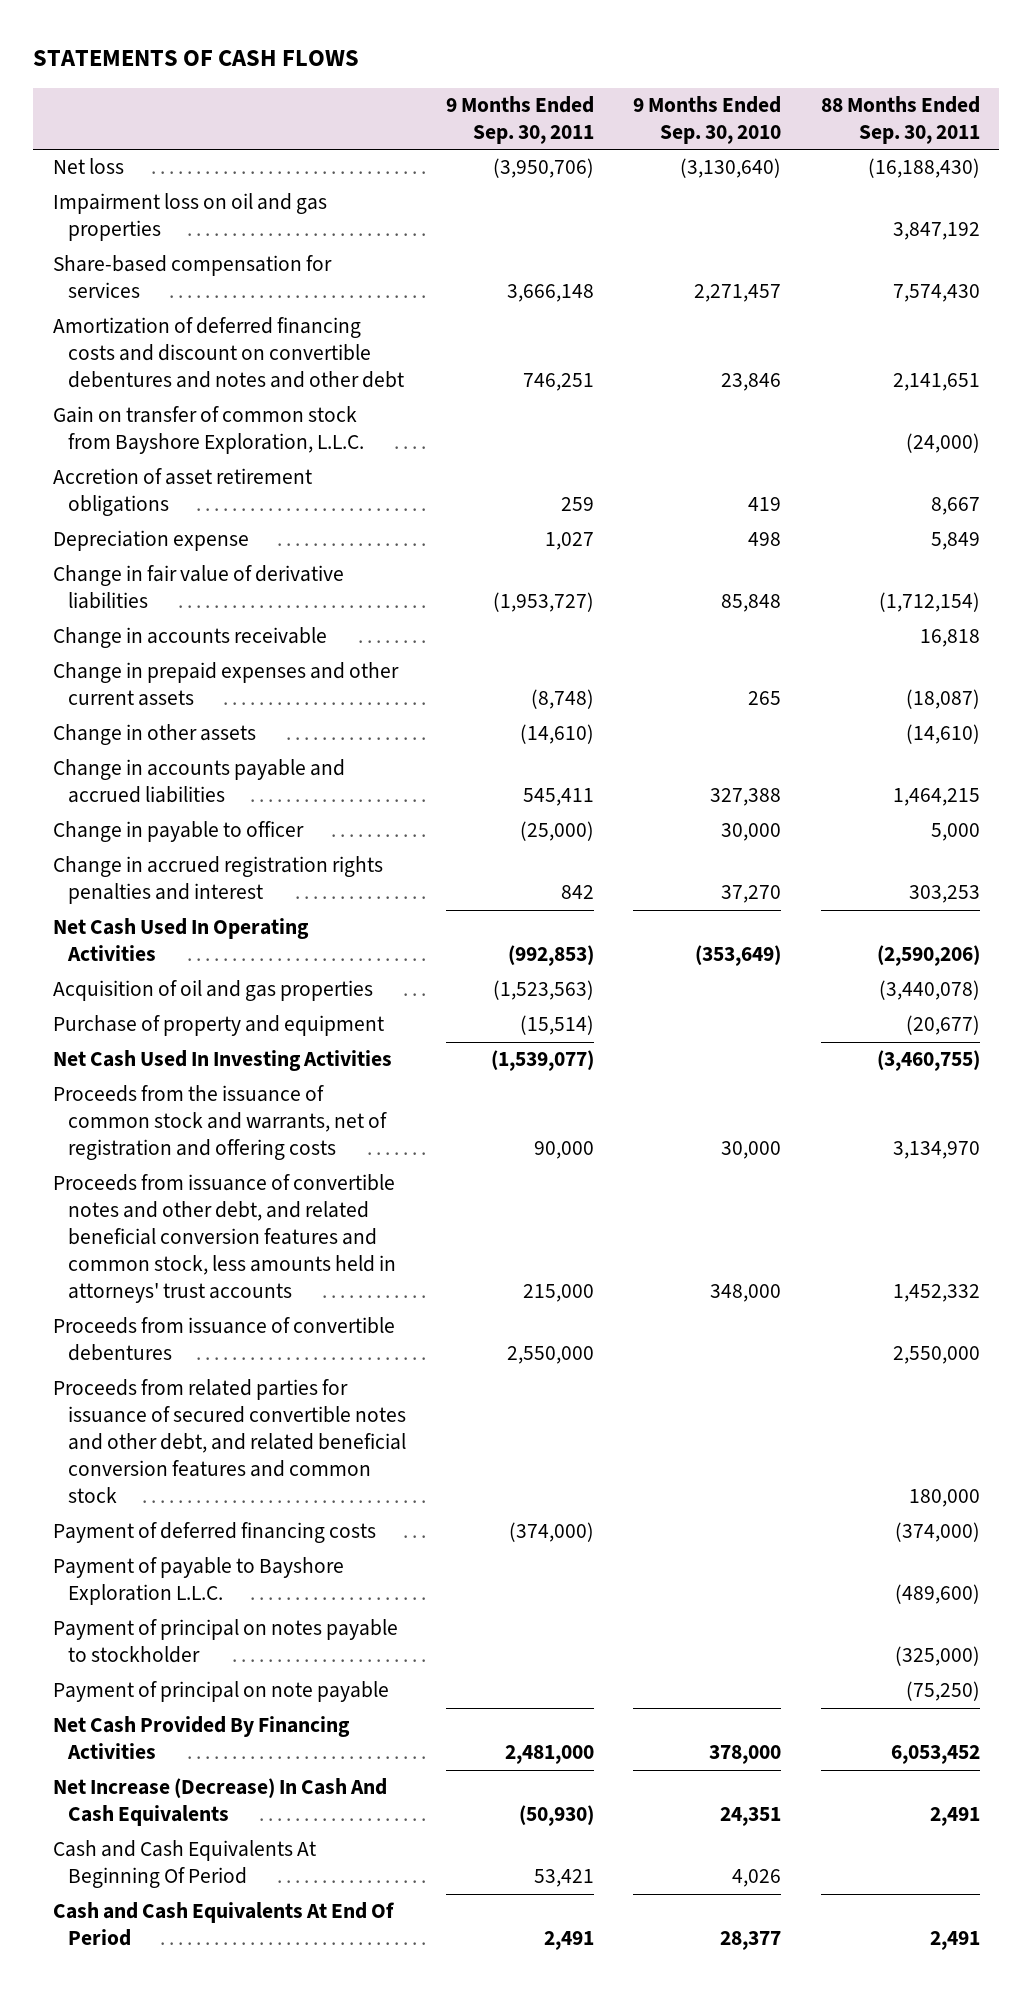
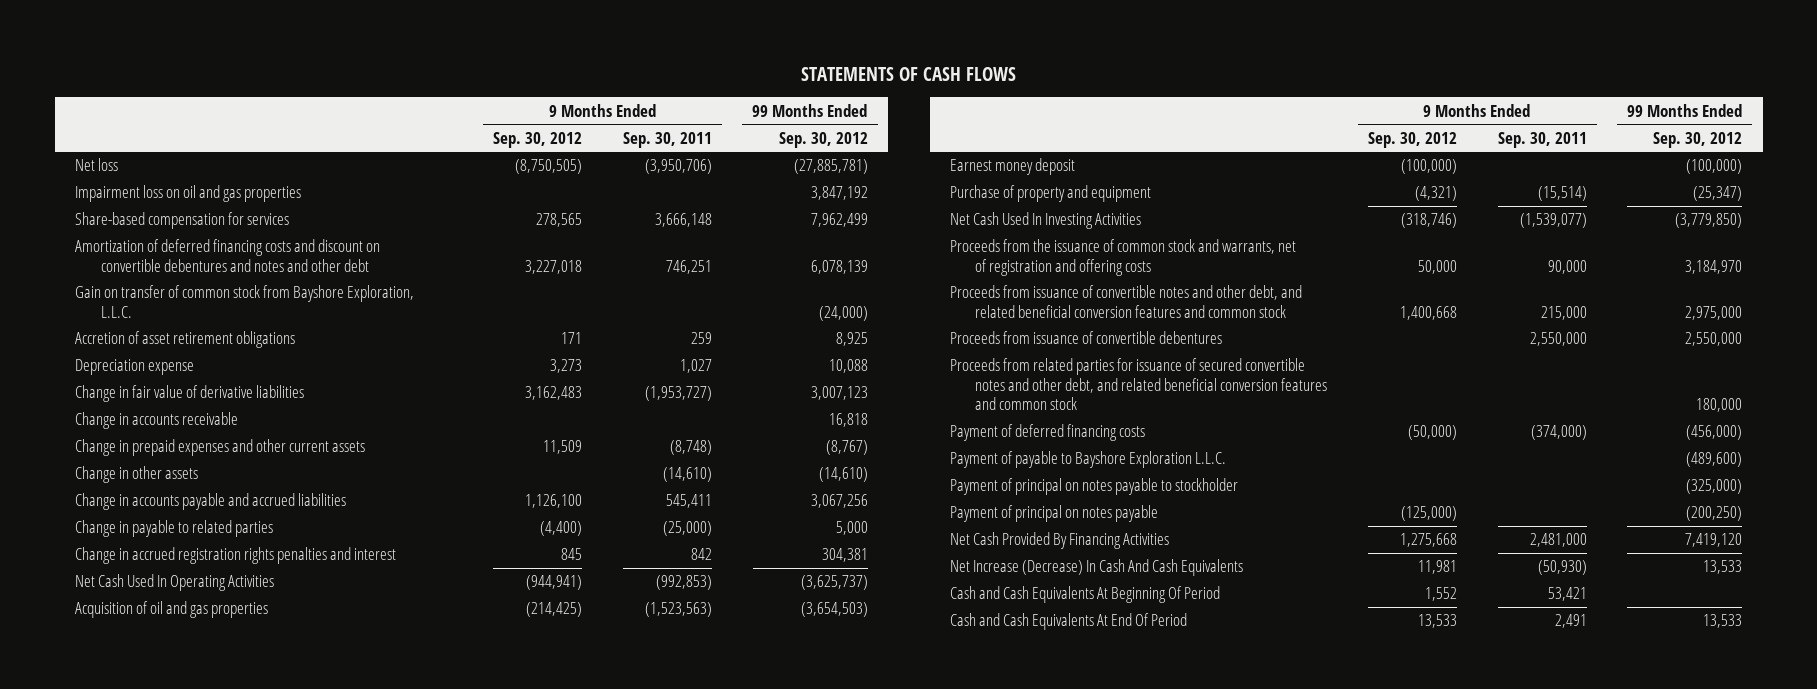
- | 9 Months Ended Sep. 30, 2011 | 9 Months Ended Sep. 30, 2010 | 88 Months Ended Sep. 30, 2011
+ | 9 Months Ended Sep. 30, 2012 | 9 Months Ended Sep. 30, 2011 | 99 Months Ended Sep. 30, 2012
- Change in payable to officer | (25,000) | 30,000 | 5,000
+ Change in payable to related parties | (4,400) | (25,000) | 5,000
+ Earnest money deposit | (100,000) | | (100,000)
- Proceeds from issuance of convertible notes and other debt, and related beneficial conversion features and common stock, less amounts held in attorneys' trust accounts | 215,000 | 348,000 | 1,452,332
+ Proceeds from issuance of convertible notes and other debt, and related beneficial conversion features and common stock | 1,400,668 | 215,000 | 2,975,000
- Payment of principal on note payable | | | (75,250)
+ Payment of principal on notes payable | (125,000) | | (200,250)

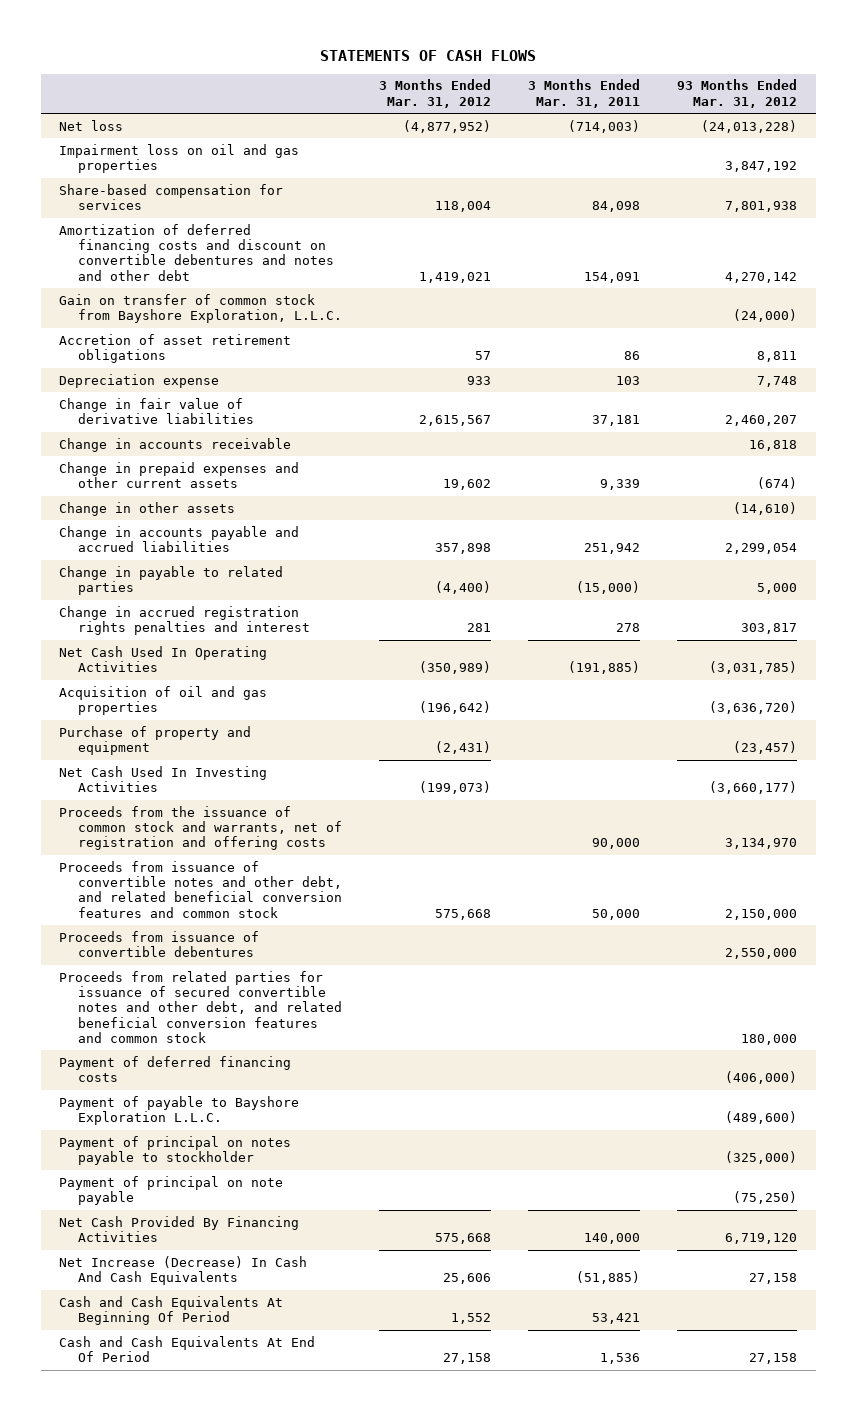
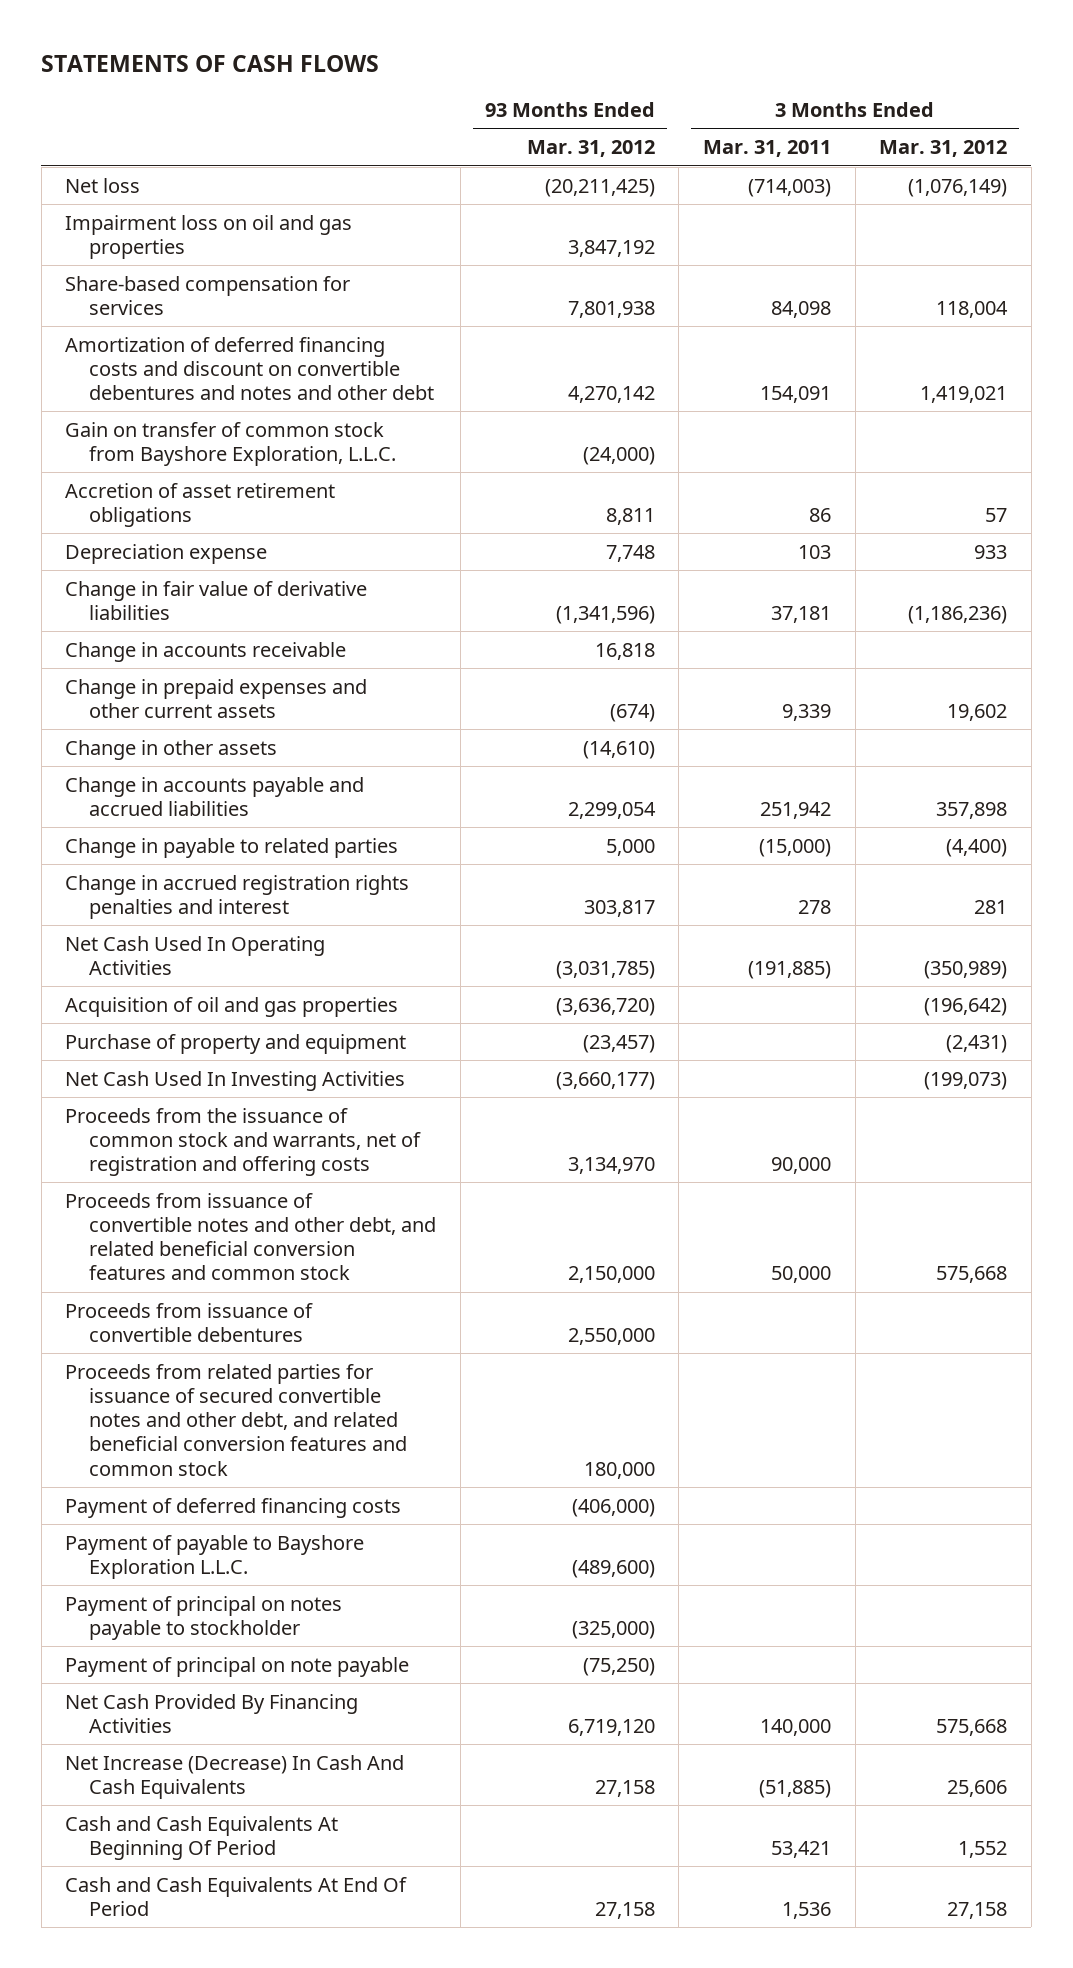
- | 3 Months Ended Mar. 31, 2012 | 3 Months Ended Mar. 31, 2011 | 93 Months Ended Mar. 31, 2012
+ | 93 Months Ended Mar. 31, 2012 | 3 Months Ended Mar. 31, 2011 | 3 Months Ended Mar. 31, 2012
- Net loss | (4,877,952) | (714,003) | (24,013,228)
+ Net loss | (20,211,425) | (714,003) | (1,076,149)
- Change in fair value of derivative liabilities | 2,615,567 | 37,181 | 2,460,207
+ Change in fair value of derivative liabilities | (1,341,596) | 37,181 | (1,186,236)

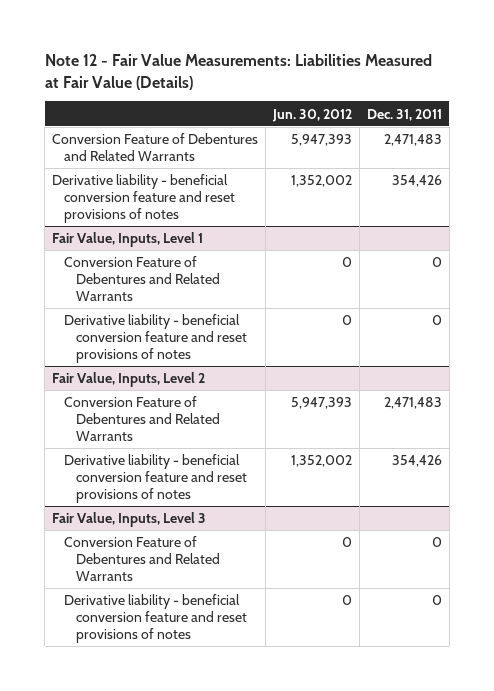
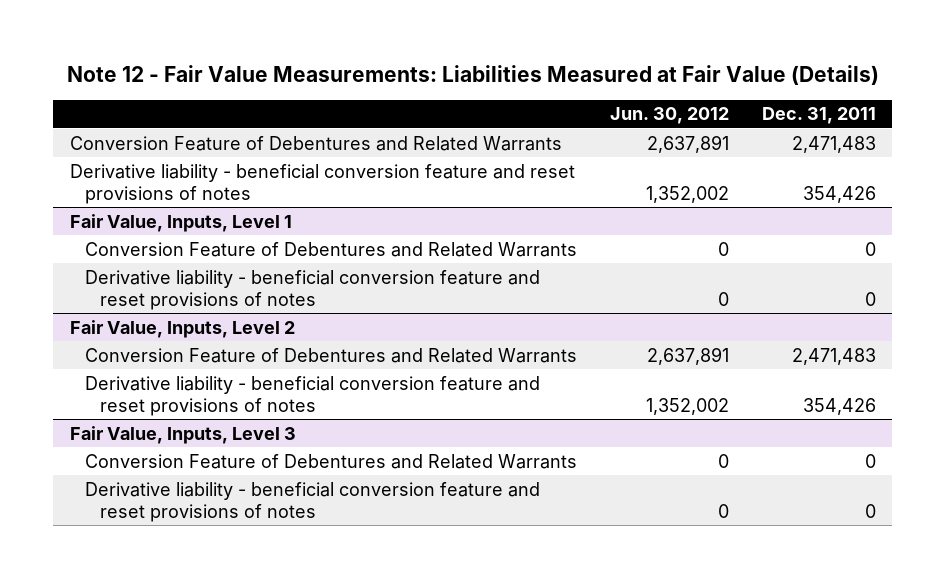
- Conversion Feature of Debentures and Related Warrants | 5,947,393 | 2,471,483
+ Conversion Feature of Debentures and Related Warrants | 2,637,891 | 2,471,483
@ Fair Value, Inputs, Level 2
- Conversion Feature of Debentures and Related Warrants | 5,947,393 | 2,471,483
+ Conversion Feature of Debentures and Related Warrants | 2,637,891 | 2,471,483

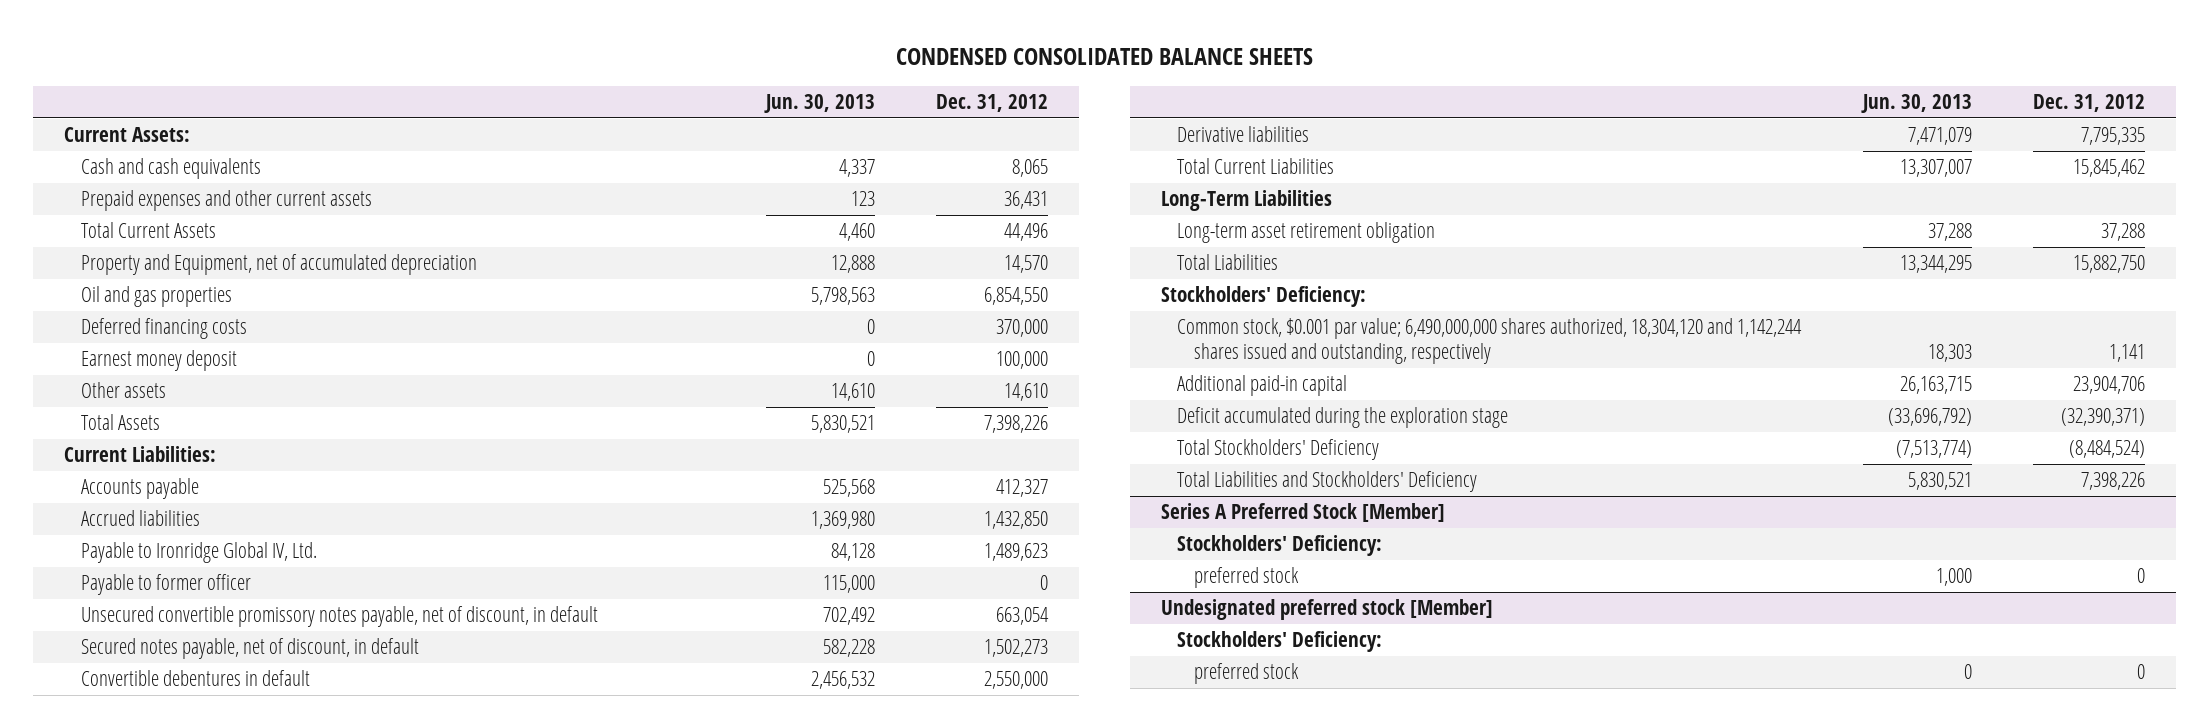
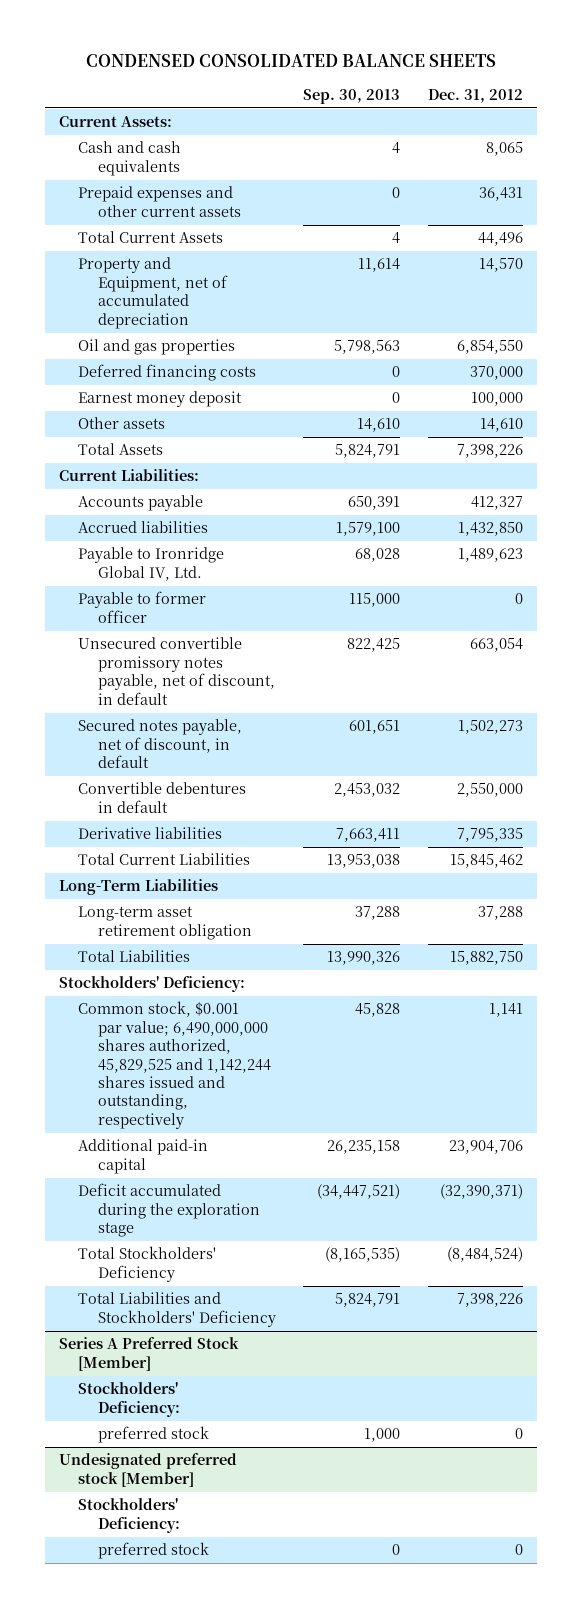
- | Jun. 30, 2013 | Dec. 31, 2012
+ | Sep. 30, 2013 | Dec. 31, 2012
- Common stock, $0.001 par value; 6,490,000,000 shares authorized, 18,304,120 and 1,142,244 shares issued and outstanding, respectively | 18,303 | 1,141
+ Common stock, $0.001 par value; 6,490,000,000 shares authorized, 45,829,525 and 1,142,244 shares issued and outstanding, respectively | 45,828 | 1,141

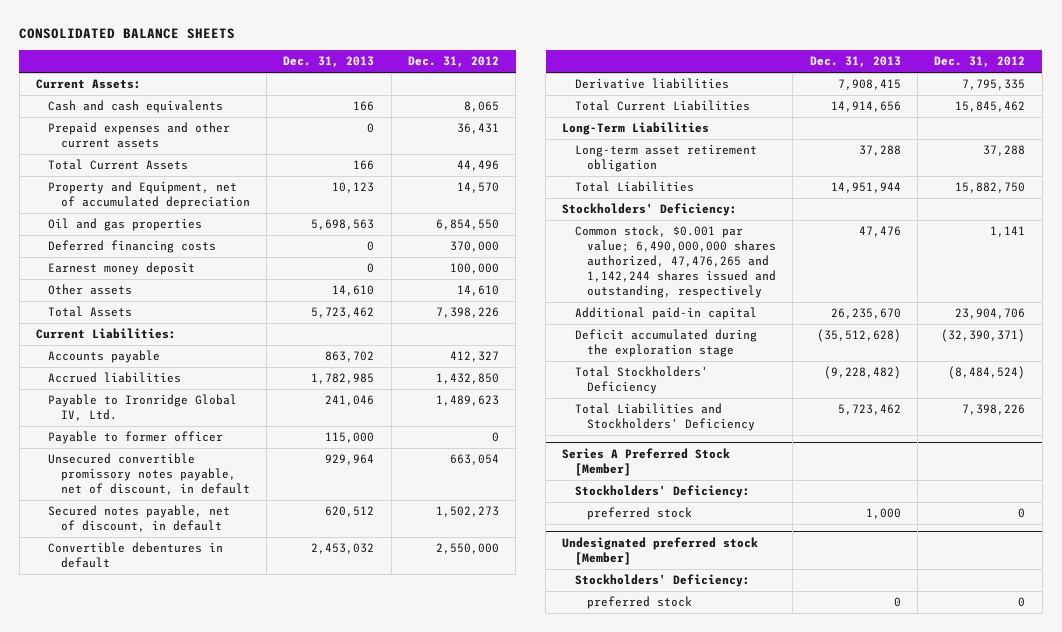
- CONDENSED CONSOLIDATED BALANCE SHEETS
+ CONSOLIDATED BALANCE SHEETS
- | Sep. 30, 2013 | Dec. 31, 2012
+ | Dec. 31, 2013 | Dec. 31, 2012
- Common stock, $0.001 par value; 6,490,000,000 shares authorized, 45,829,525 and 1,142,244 shares issued and outstanding, respectively | 45,828 | 1,141
+ Common stock, $0.001 par value; 6,490,000,000 shares authorized, 47,476,265 and 1,142,244 shares issued and outstanding, respectively | 47,476 | 1,141

